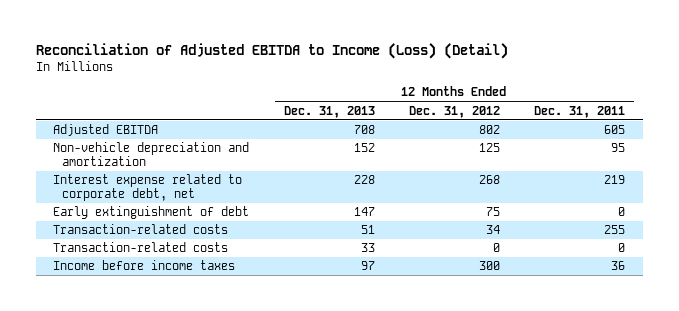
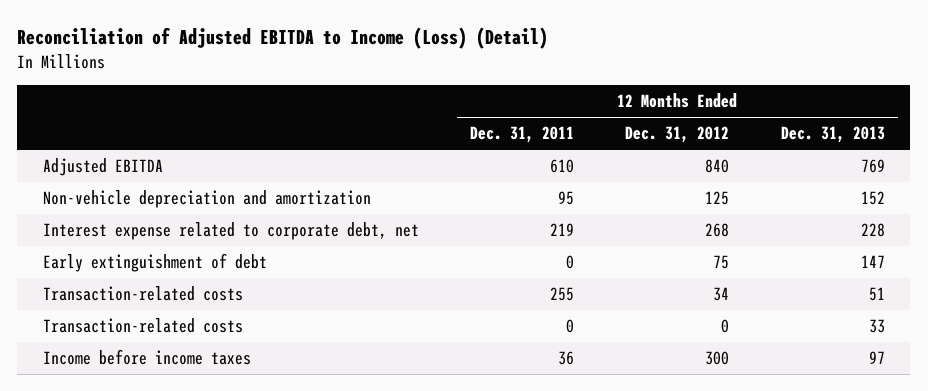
- | 12 Months Ended Dec. 31, 2013 | 12 Months Ended Dec. 31, 2012 | 12 Months Ended Dec. 31, 2011
+ | 12 Months Ended Dec. 31, 2011 | 12 Months Ended Dec. 31, 2012 | 12 Months Ended Dec. 31, 2013
- Adjusted EBITDA | 708 | 802 | 605
+ Adjusted EBITDA | 610 | 840 | 769

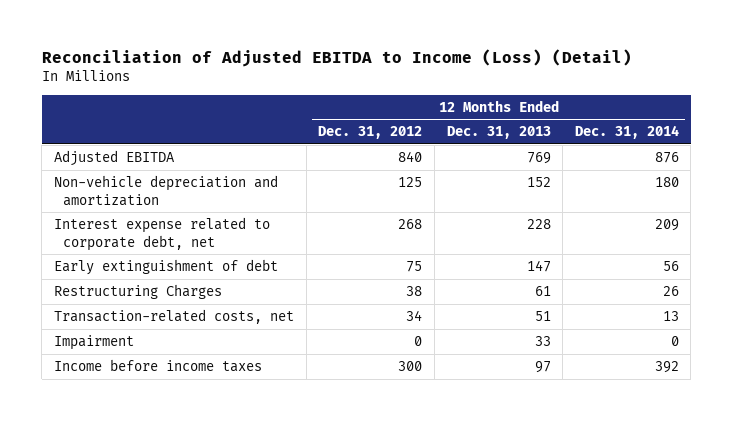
- | 12 Months Ended Dec. 31, 2011 | 12 Months Ended Dec. 31, 2012 | 12 Months Ended Dec. 31, 2013
+ | 12 Months Ended Dec. 31, 2012 | 12 Months Ended Dec. 31, 2013 | 12 Months Ended Dec. 31, 2014
- Transaction-related costs | 255 | 34 | 51
- Transaction-related costs | 0 | 0 | 33
+ Restructuring Charges | 38 | 61 | 26
+ Transaction-related costs, net | 34 | 51 | 13
+ Impairment | 0 | 33 | 0

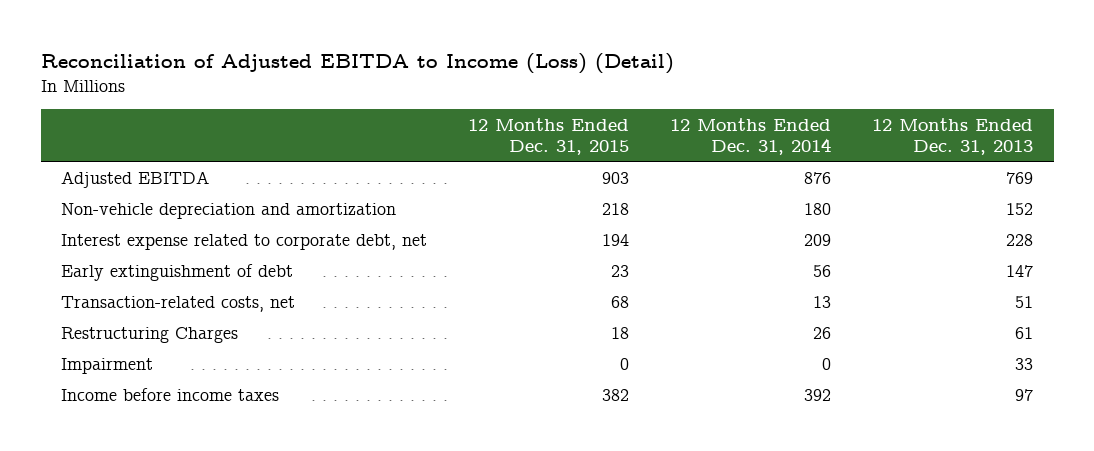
- | 12 Months Ended Dec. 31, 2012 | 12 Months Ended Dec. 31, 2013 | 12 Months Ended Dec. 31, 2014
+ | 12 Months Ended Dec. 31, 2015 | 12 Months Ended Dec. 31, 2014 | 12 Months Ended Dec. 31, 2013
moved down: Restructuring Charges | 18 | 26 | 61

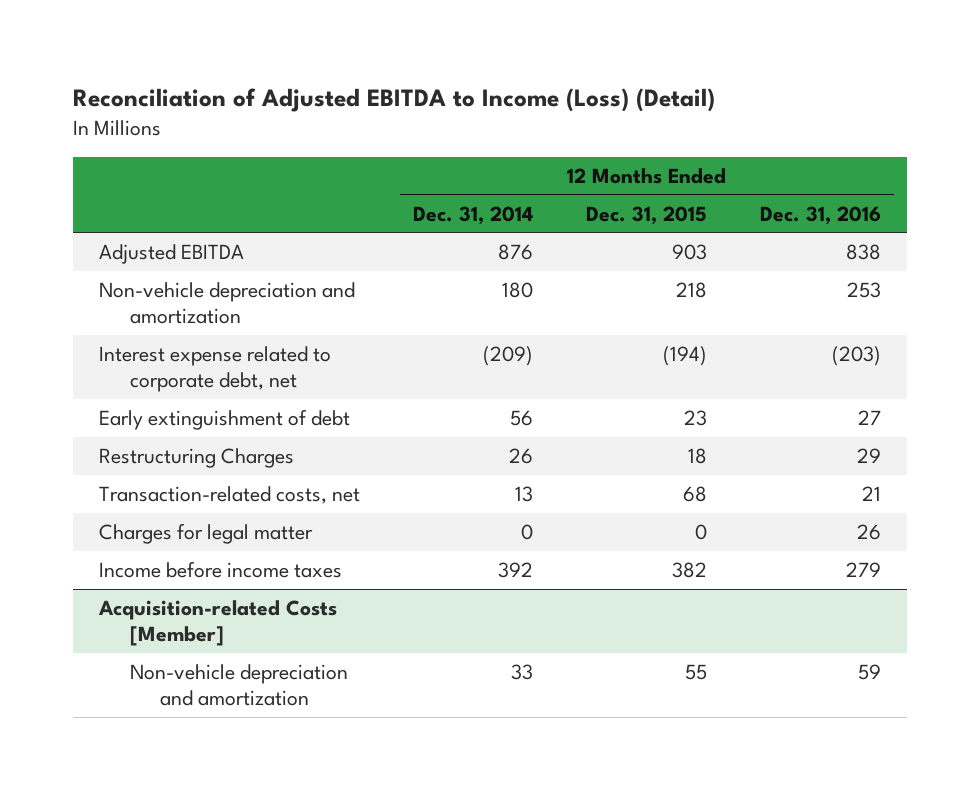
- | 12 Months Ended Dec. 31, 2015 | 12 Months Ended Dec. 31, 2014 | 12 Months Ended Dec. 31, 2013
+ | 12 Months Ended Dec. 31, 2014 | 12 Months Ended Dec. 31, 2015 | 12 Months Ended Dec. 31, 2016
- Interest expense related to corporate debt, net | 194 | 209 | 228
+ Interest expense related to corporate debt, net | (209) | (194) | (203)
- Impairment | 0 | 0 | 33
moved down: Transaction-related costs, net | 13 | 68 | 21
+ Charges for legal matter | 0 | 0 | 26
+ Acquisition-related Costs [Member]
+ Non-vehicle depreciation and amortization | 33 | 55 | 59

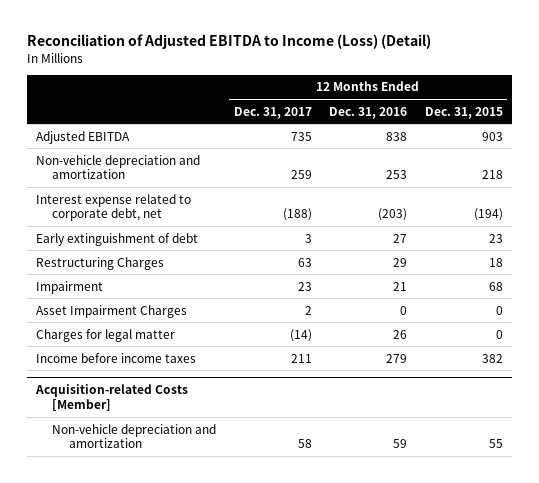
- | 12 Months Ended Dec. 31, 2014 | 12 Months Ended Dec. 31, 2015 | 12 Months Ended Dec. 31, 2016
+ | 12 Months Ended Dec. 31, 2017 | 12 Months Ended Dec. 31, 2016 | 12 Months Ended Dec. 31, 2015
- Transaction-related costs, net | 13 | 68 | 21
+ Impairment | 23 | 21 | 68
+ Asset Impairment Charges | 2 | 0 | 0

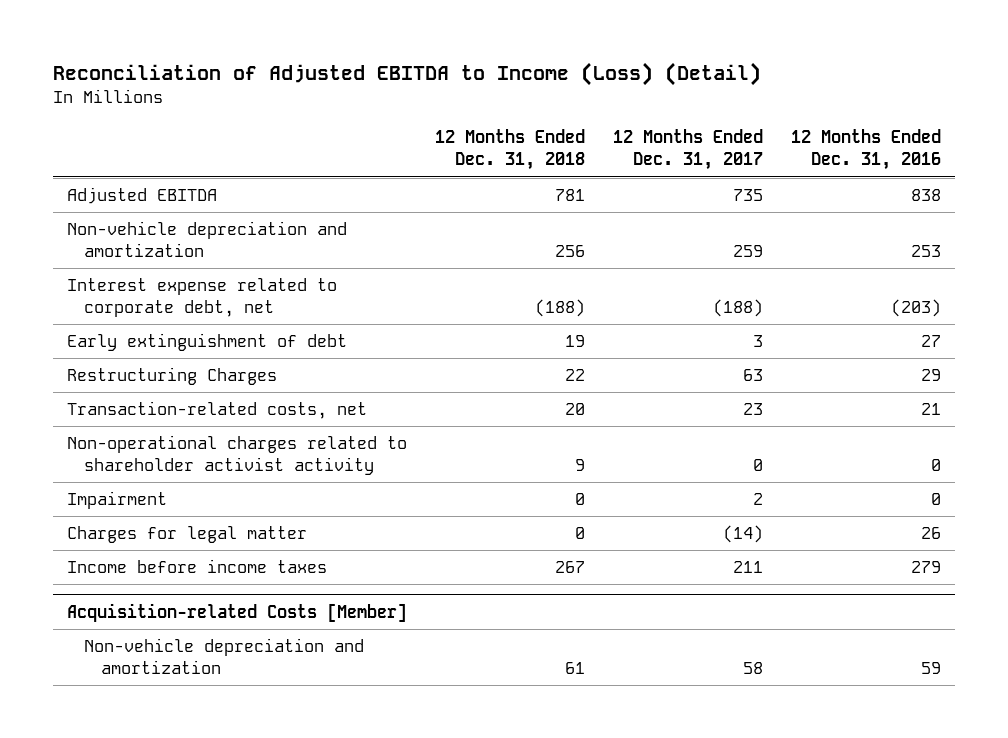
- | 12 Months Ended Dec. 31, 2017 | 12 Months Ended Dec. 31, 2016 | 12 Months Ended Dec. 31, 2015
+ | 12 Months Ended Dec. 31, 2018 | 12 Months Ended Dec. 31, 2017 | 12 Months Ended Dec. 31, 2016
- Impairment | 23 | 21 | 68
- Asset Impairment Charges | 2 | 0 | 0
+ Transaction-related costs, net | 20 | 23 | 21
+ Non-operational charges related to shareholder activist activity | 9 | 0 | 0
+ Impairment | 0 | 2 | 0

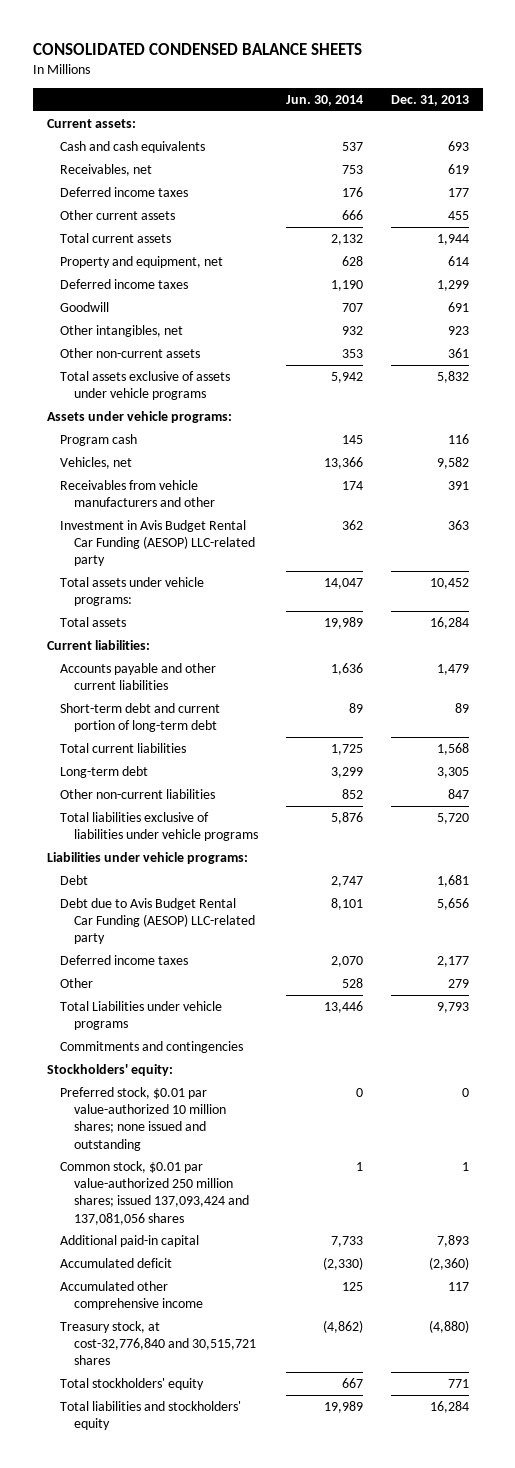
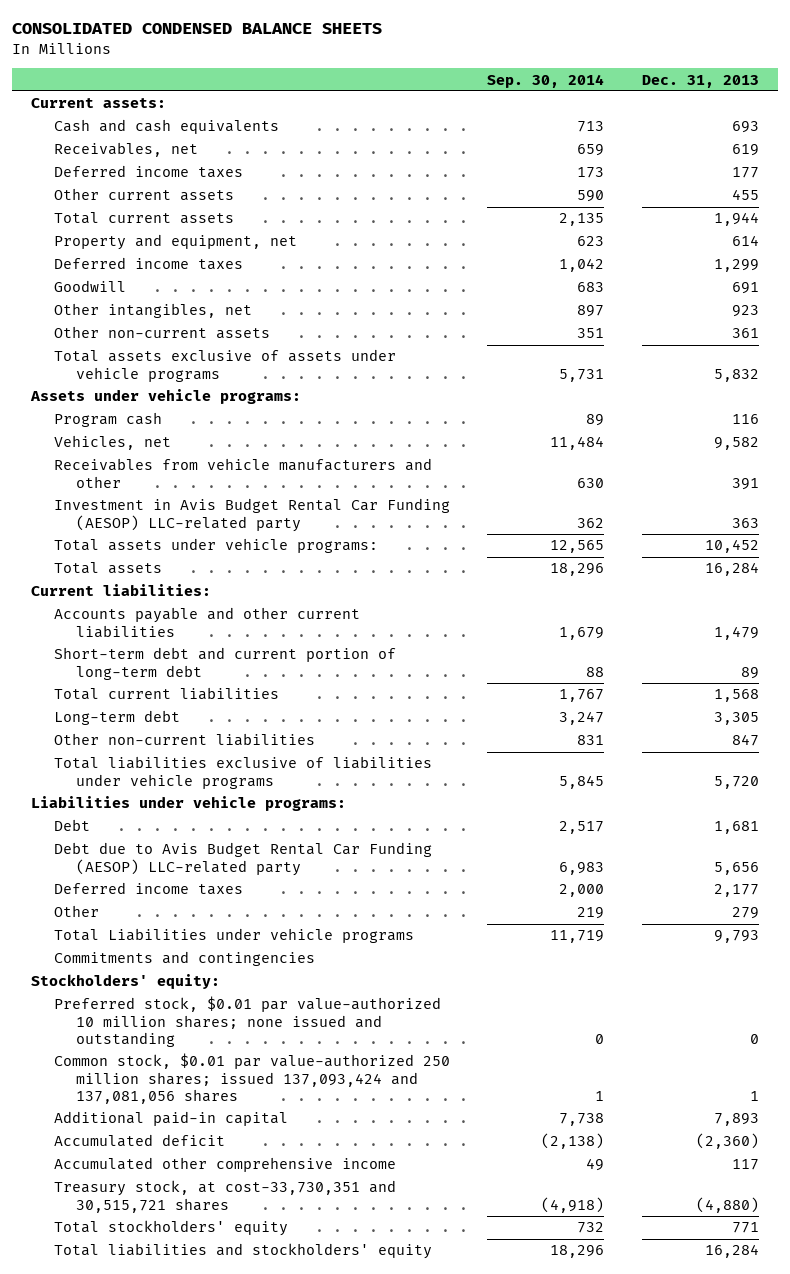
- | Jun. 30, 2014 | Dec. 31, 2013
+ | Sep. 30, 2014 | Dec. 31, 2013
- Treasury stock, at cost-32,776,840 and 30,515,721 shares | (4,862) | (4,880)
+ Treasury stock, at cost-33,730,351 and 30,515,721 shares | (4,918) | (4,880)

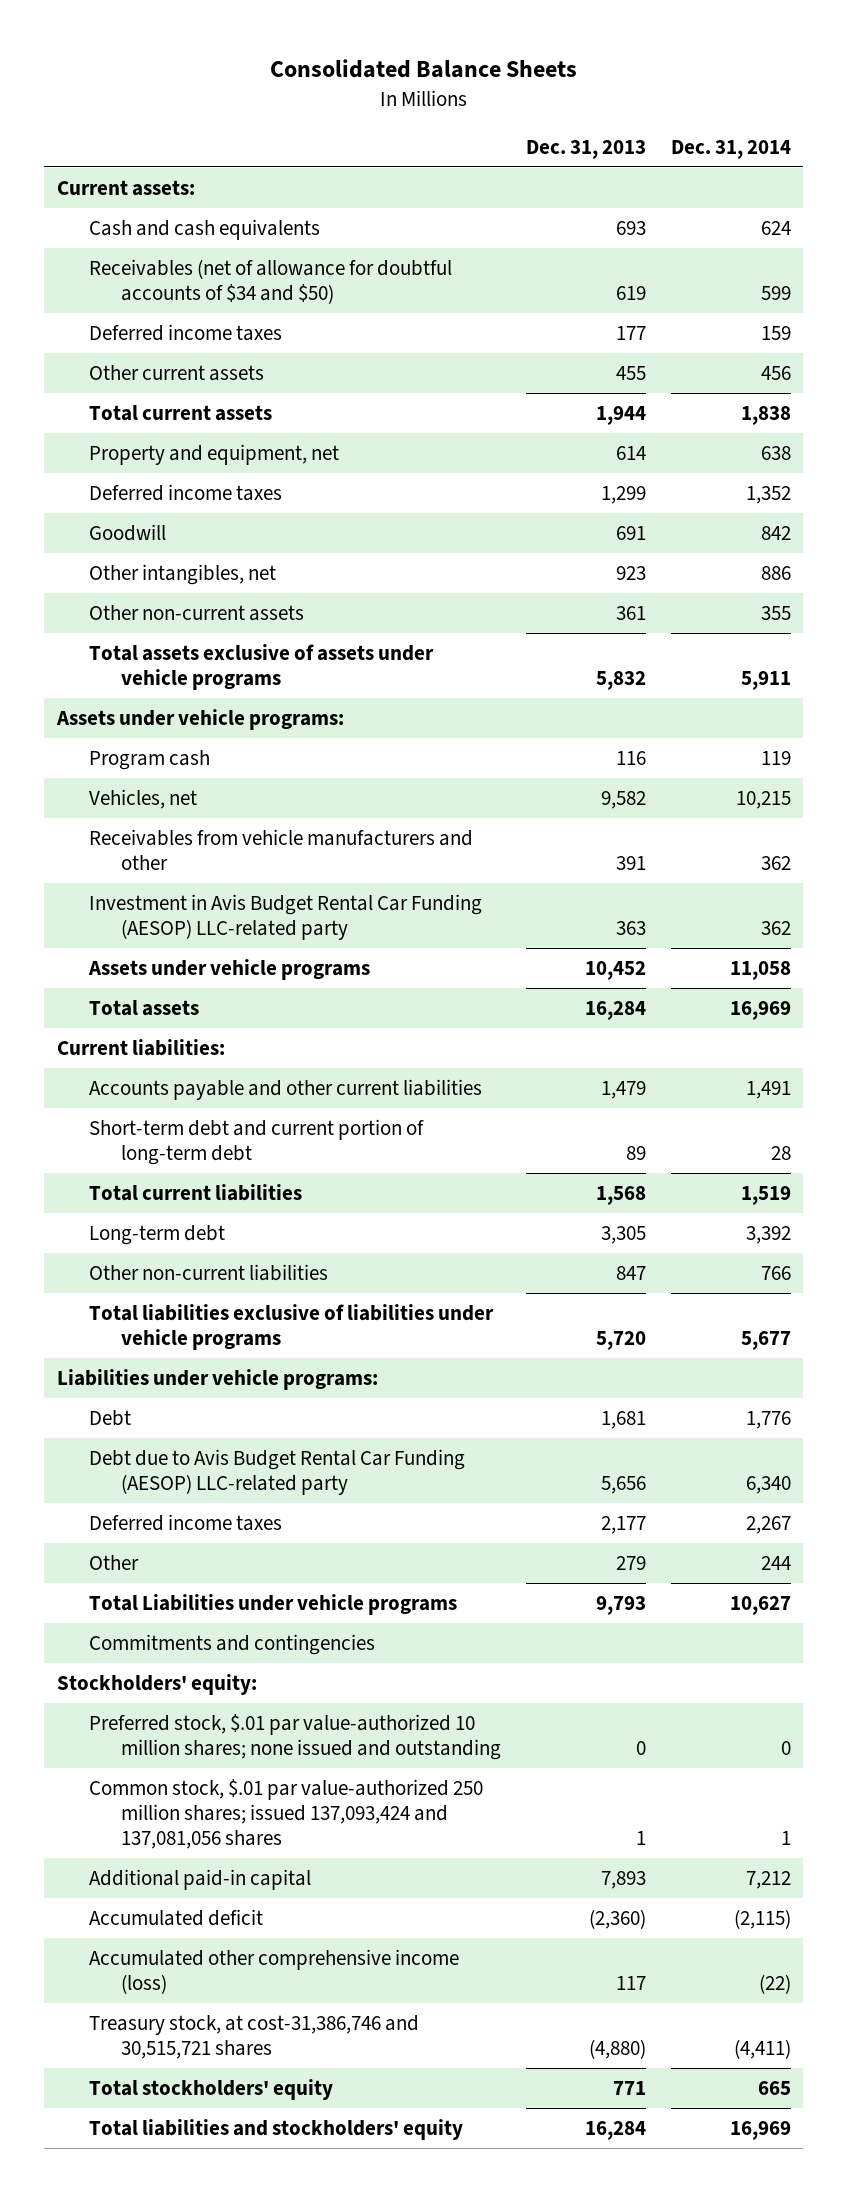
- CONSOLIDATED CONDENSED BALANCE SHEETS
+ Consolidated Balance Sheets
- | Sep. 30, 2014 | Dec. 31, 2013
+ | Dec. 31, 2013 | Dec. 31, 2014
- Receivables, net | 659 | 619
+ Receivables (net of allowance for doubtful accounts of $34 and $50) | 619 | 599
- Total assets under vehicle programs: | 12,565 | 10,452
+ Assets under vehicle programs | 10,452 | 11,058
- Preferred stock, $0.01 par value-authorized 10 million shares; none issued and outstanding | 0 | 0
- Common stock, $0.01 par value-authorized 250 million shares; issued 137,093,424 and 137,081,056 shares | 1 | 1
+ Preferred stock, $.01 par value-authorized 10 million shares; none issued and outstanding | 0 | 0
+ Common stock, $.01 par value-authorized 250 million shares; issued 137,093,424 and 137,081,056 shares | 1 | 1
- Accumulated other comprehensive income | 49 | 117
- Treasury stock, at cost-33,730,351 and 30,515,721 shares | (4,918) | (4,880)
+ Accumulated other comprehensive income (loss) | 117 | (22)
+ Treasury stock, at cost-31,386,746 and 30,515,721 shares | (4,880) | (4,411)

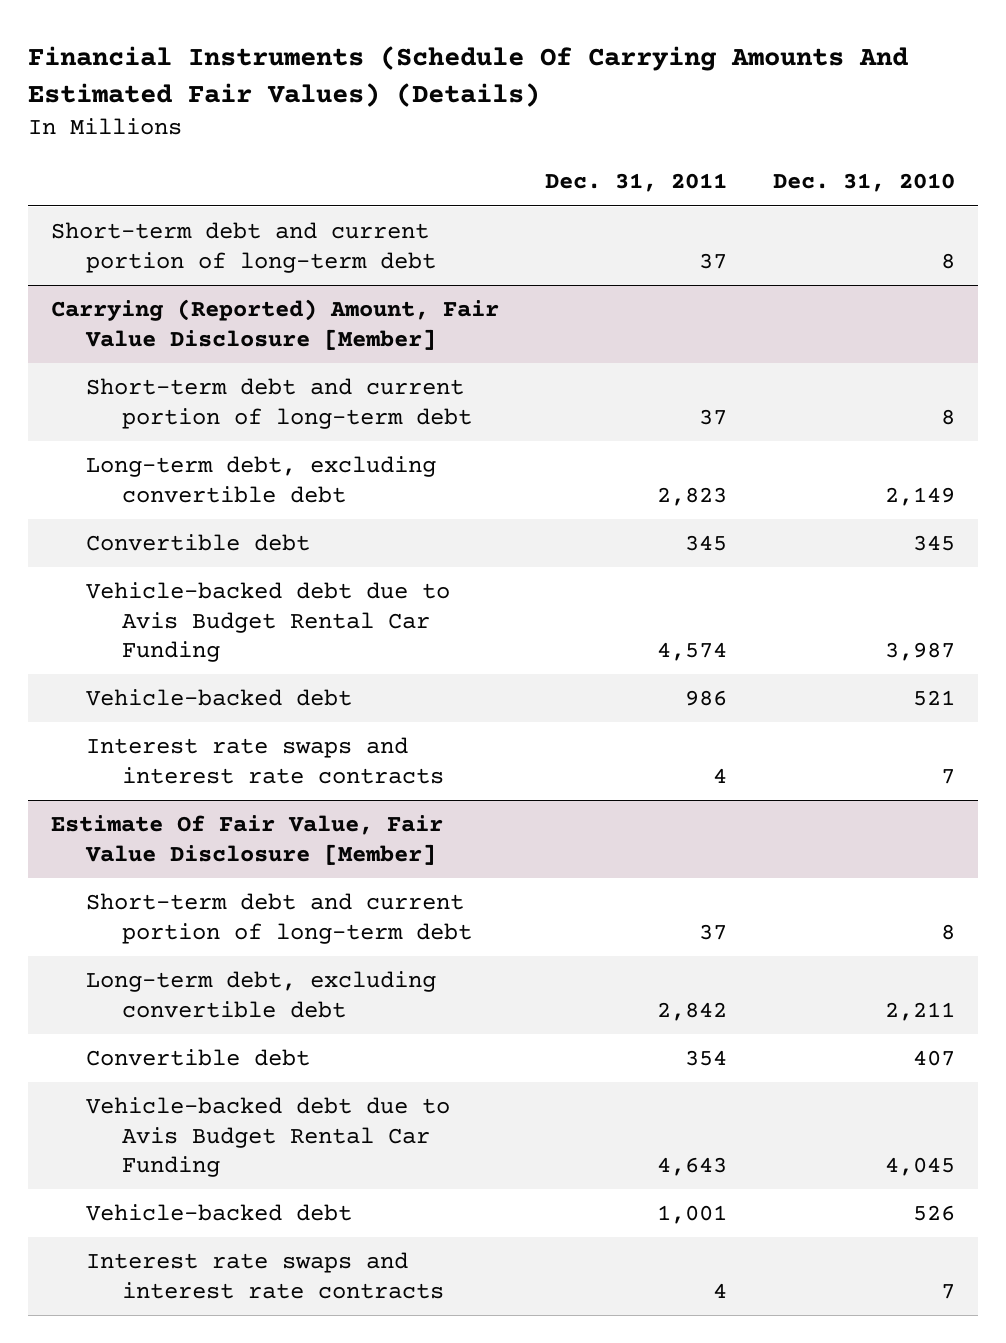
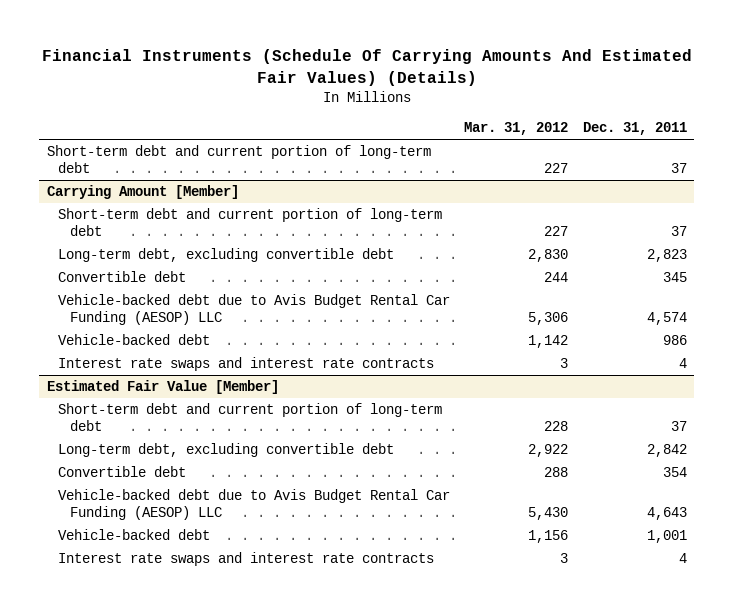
- | Dec. 31, 2011 | Dec. 31, 2010
+ | Mar. 31, 2012 | Dec. 31, 2011
- Carrying (Reported) Amount, Fair Value Disclosure [Member]
+ Carrying Amount [Member]
- Vehicle-backed debt due to Avis Budget Rental Car Funding | 4,574 | 3,987
+ Vehicle-backed debt due to Avis Budget Rental Car Funding (AESOP) LLC | 5,306 | 4,574
- Estimate Of Fair Value, Fair Value Disclosure [Member]
+ Estimated Fair Value [Member]
- Vehicle-backed debt due to Avis Budget Rental Car Funding | 4,643 | 4,045
+ Vehicle-backed debt due to Avis Budget Rental Car Funding (AESOP) LLC | 5,430 | 4,643

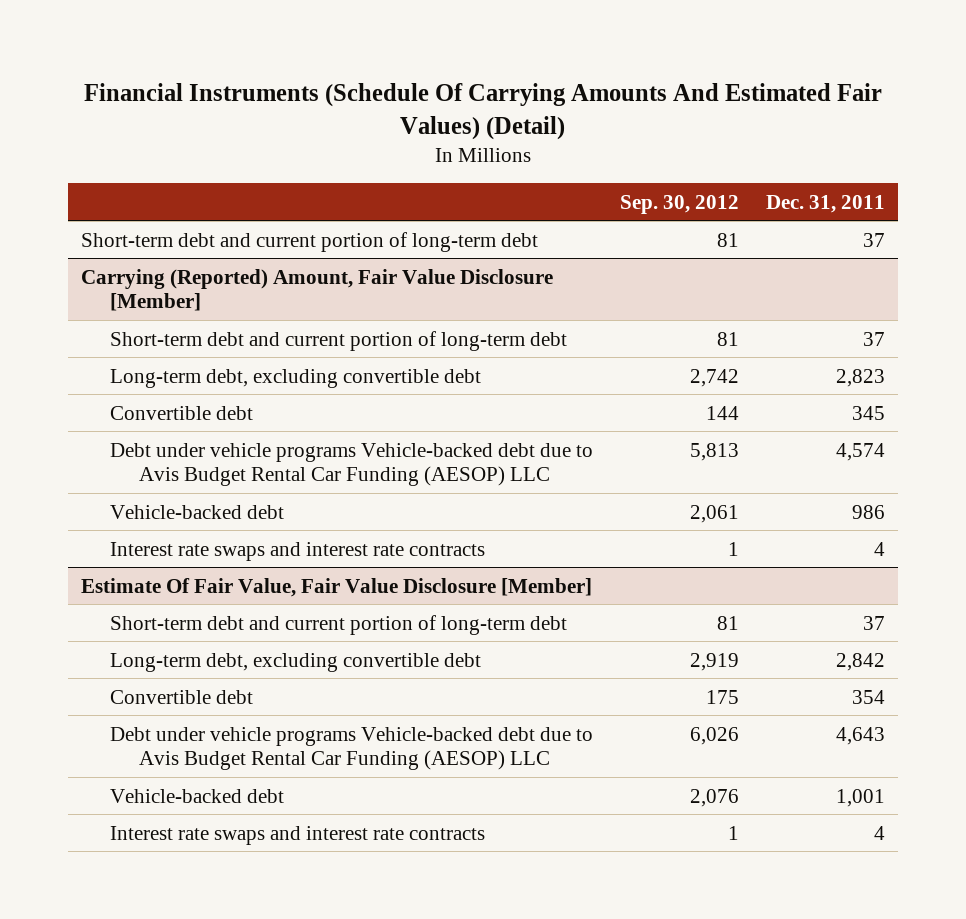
- Financial Instruments (Schedule Of Carrying Amounts And Estimated Fair Values) (Details)
+ Financial Instruments (Schedule Of Carrying Amounts And Estimated Fair Values) (Detail)
- | Mar. 31, 2012 | Dec. 31, 2011
+ | Sep. 30, 2012 | Dec. 31, 2011
- Carrying Amount [Member]
+ Carrying (Reported) Amount, Fair Value Disclosure [Member]
- Vehicle-backed debt due to Avis Budget Rental Car Funding (AESOP) LLC | 5,306 | 4,574
+ Debt under vehicle programs Vehicle-backed debt due to Avis Budget Rental Car Funding (AESOP) LLC | 5,813 | 4,574
- Estimated Fair Value [Member]
+ Estimate Of Fair Value, Fair Value Disclosure [Member]
- Vehicle-backed debt due to Avis Budget Rental Car Funding (AESOP) LLC | 5,430 | 4,643
+ Debt under vehicle programs Vehicle-backed debt due to Avis Budget Rental Car Funding (AESOP) LLC | 6,026 | 4,643

